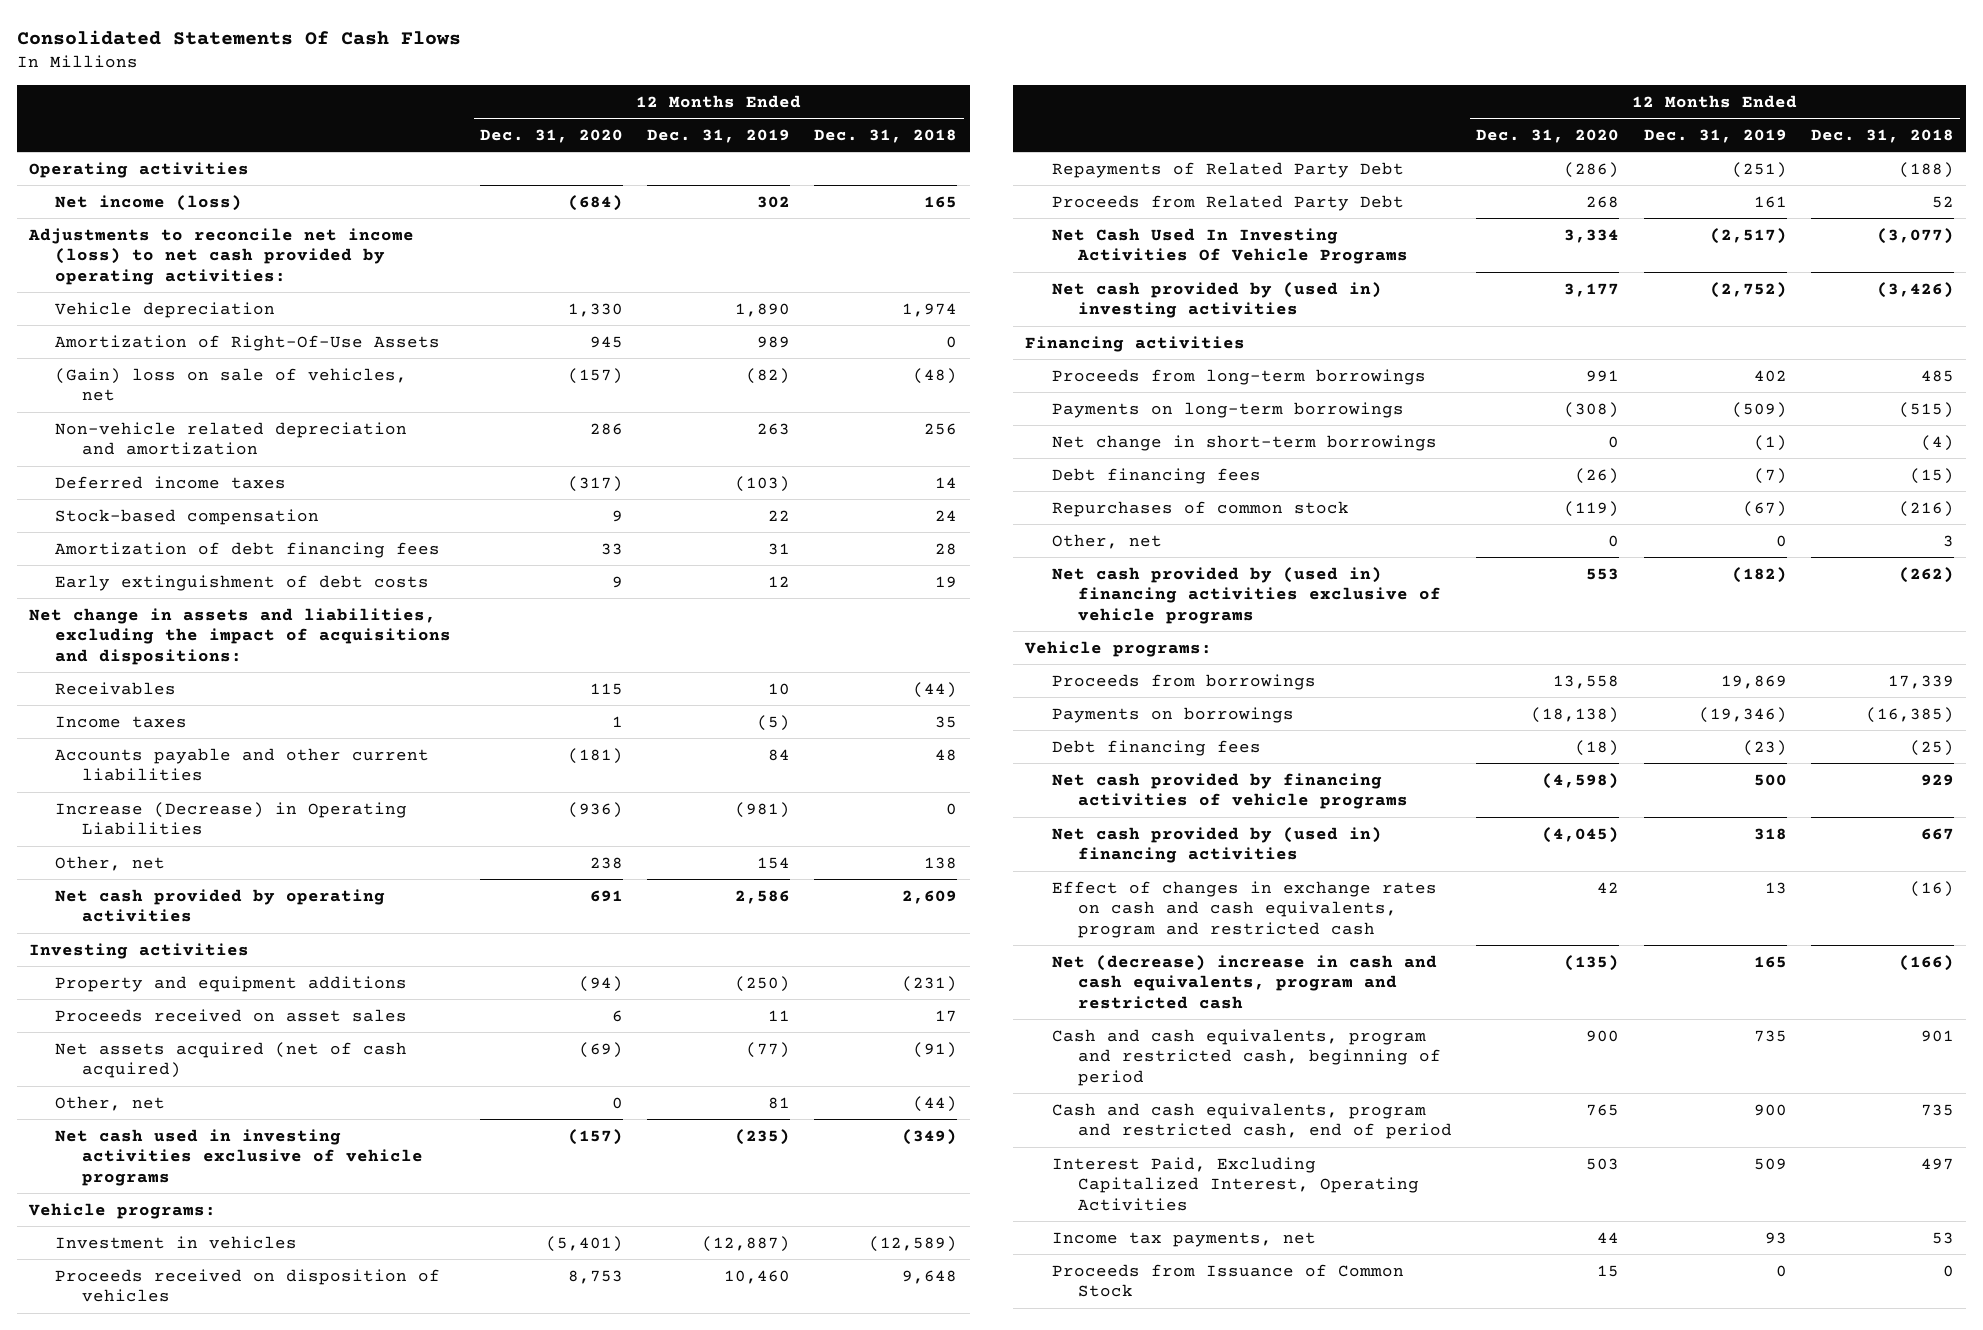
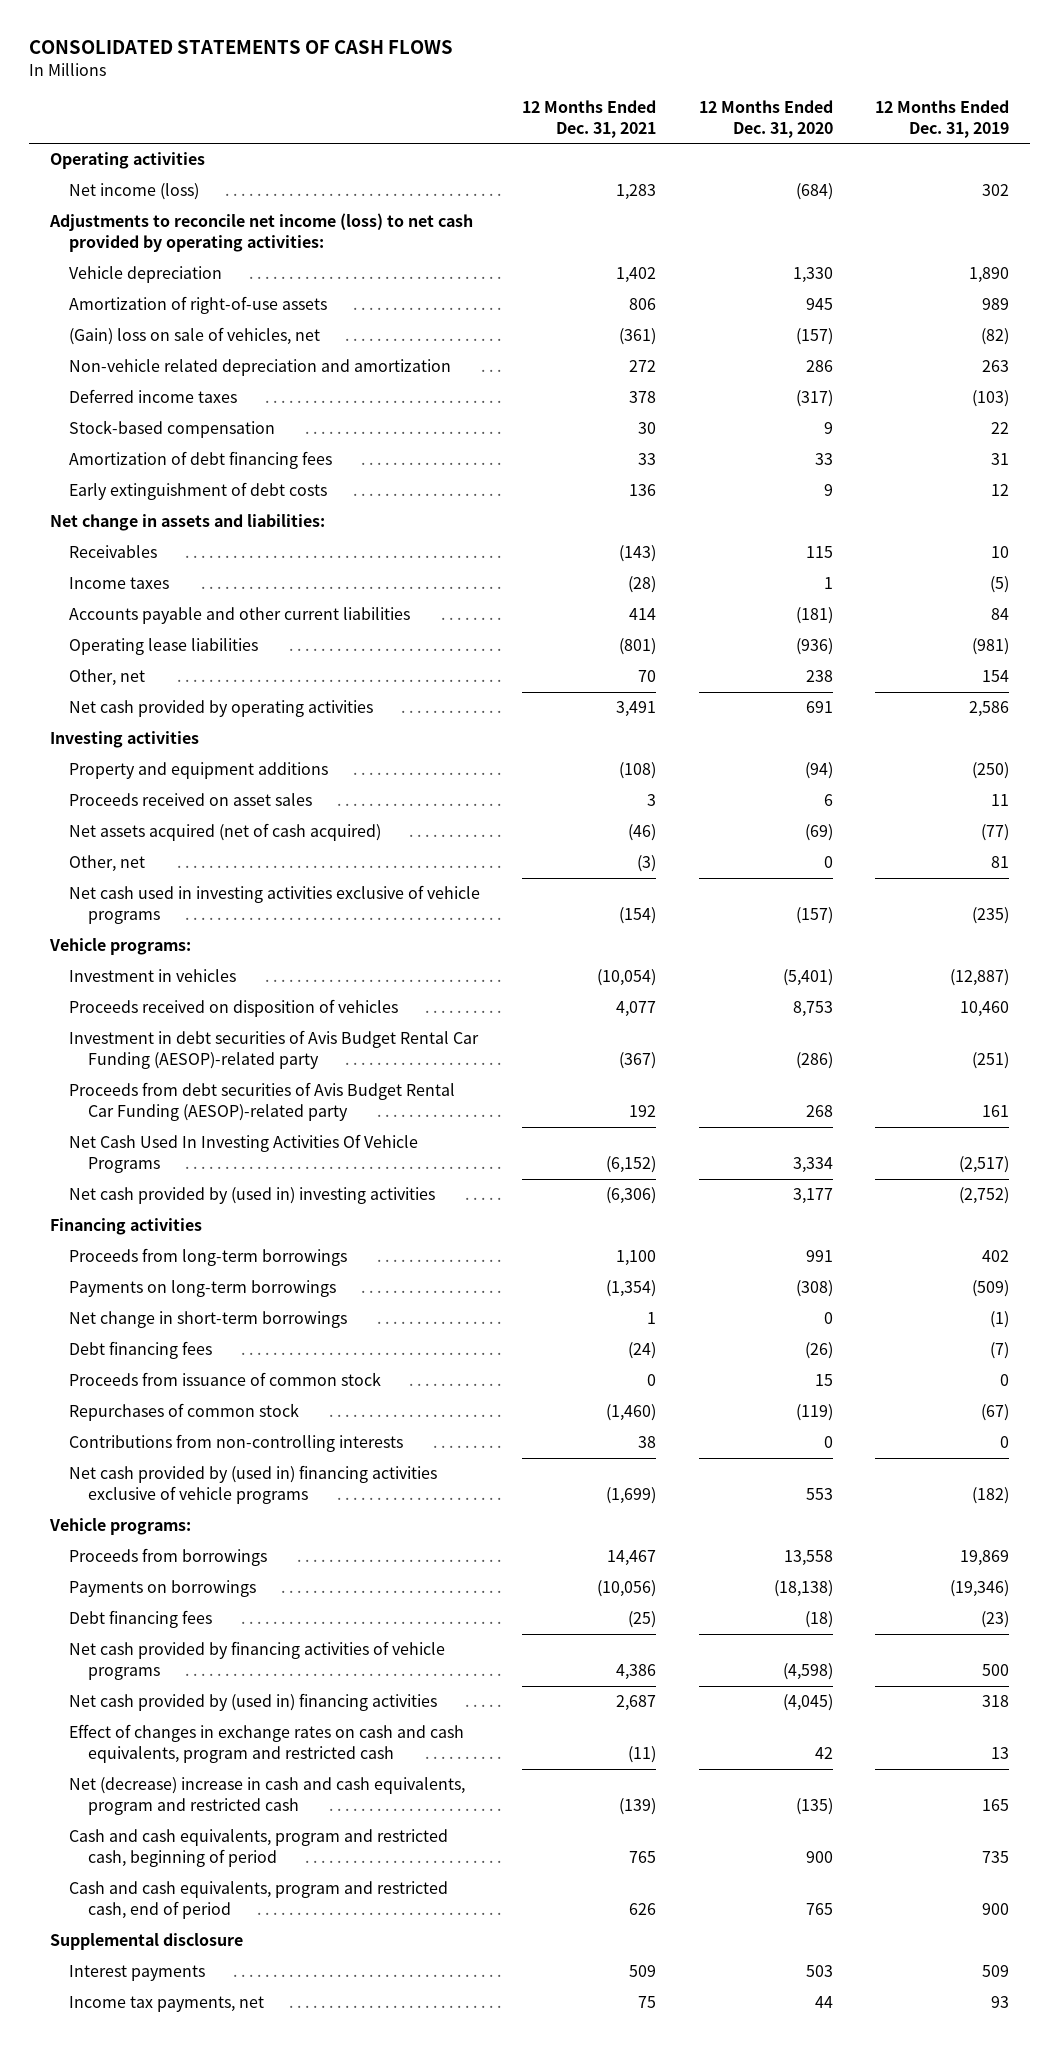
- Consolidated Statements Of Cash Flows
+ CONSOLIDATED STATEMENTS OF CASH FLOWS
- | 12 Months Ended Dec. 31, 2020 | 12 Months Ended Dec. 31, 2019 | 12 Months Ended Dec. 31, 2018
+ | 12 Months Ended Dec. 31, 2021 | 12 Months Ended Dec. 31, 2020 | 12 Months Ended Dec. 31, 2019
- Amortization of Right-Of-Use Assets | 945 | 989 | 0
+ Amortization of right-of-use assets | 806 | 945 | 989
- Net change in assets and liabilities, excluding the impact of acquisitions and dispositions:
+ Net change in assets and liabilities:
- Increase (Decrease) in Operating Liabilities | (936) | (981) | 0
+ Operating lease liabilities | (801) | (936) | (981)
- Repayments of Related Party Debt | (286) | (251) | (188)
- Proceeds from Related Party Debt | 268 | 161 | 52
+ Investment in debt securities of Avis Budget Rental Car Funding (AESOP)-related party | (367) | (286) | (251)
+ Proceeds from debt securities of Avis Budget Rental Car Funding (AESOP)-related party | 192 | 268 | 161
+ Proceeds from issuance of common stock | 0 | 15 | 0
- Other, net | 0 | 0 | 3
+ Contributions from non-controlling interests | 38 | 0 | 0
- Interest Paid, Excluding Capitalized Interest, Operating Activities | 503 | 509 | 497
+ Supplemental disclosure
+ Interest payments | 509 | 503 | 509
- Proceeds from Issuance of Common Stock | 15 | 0 | 0

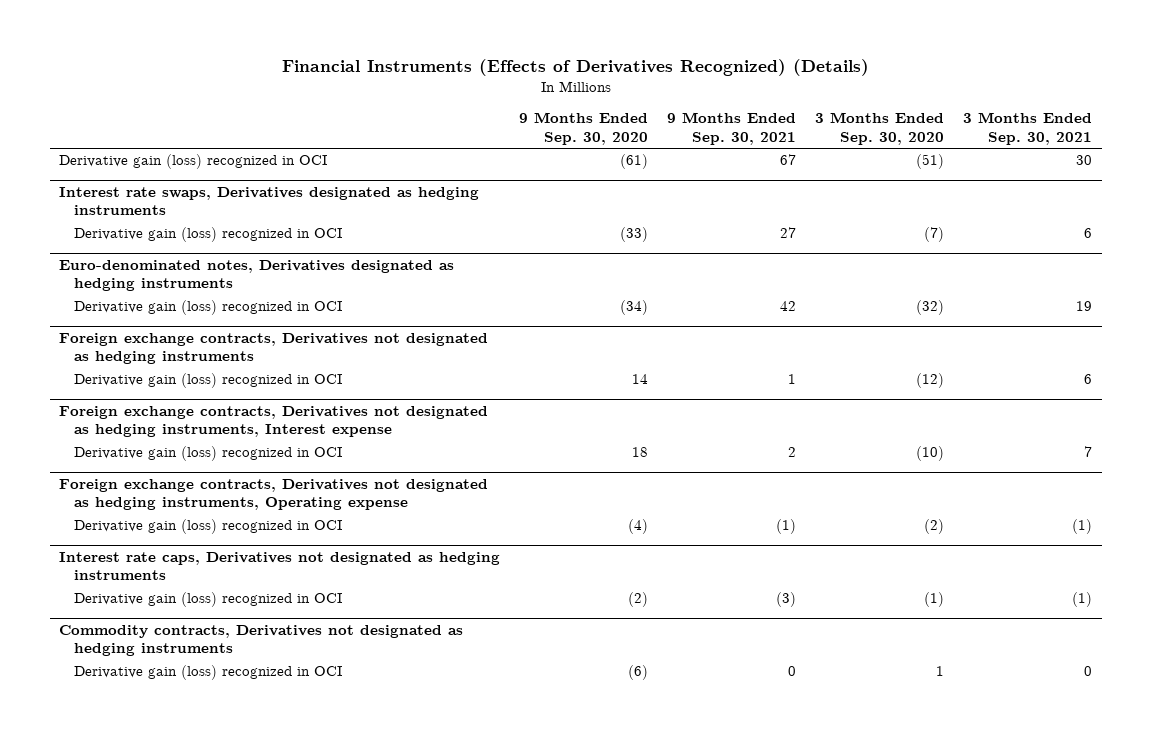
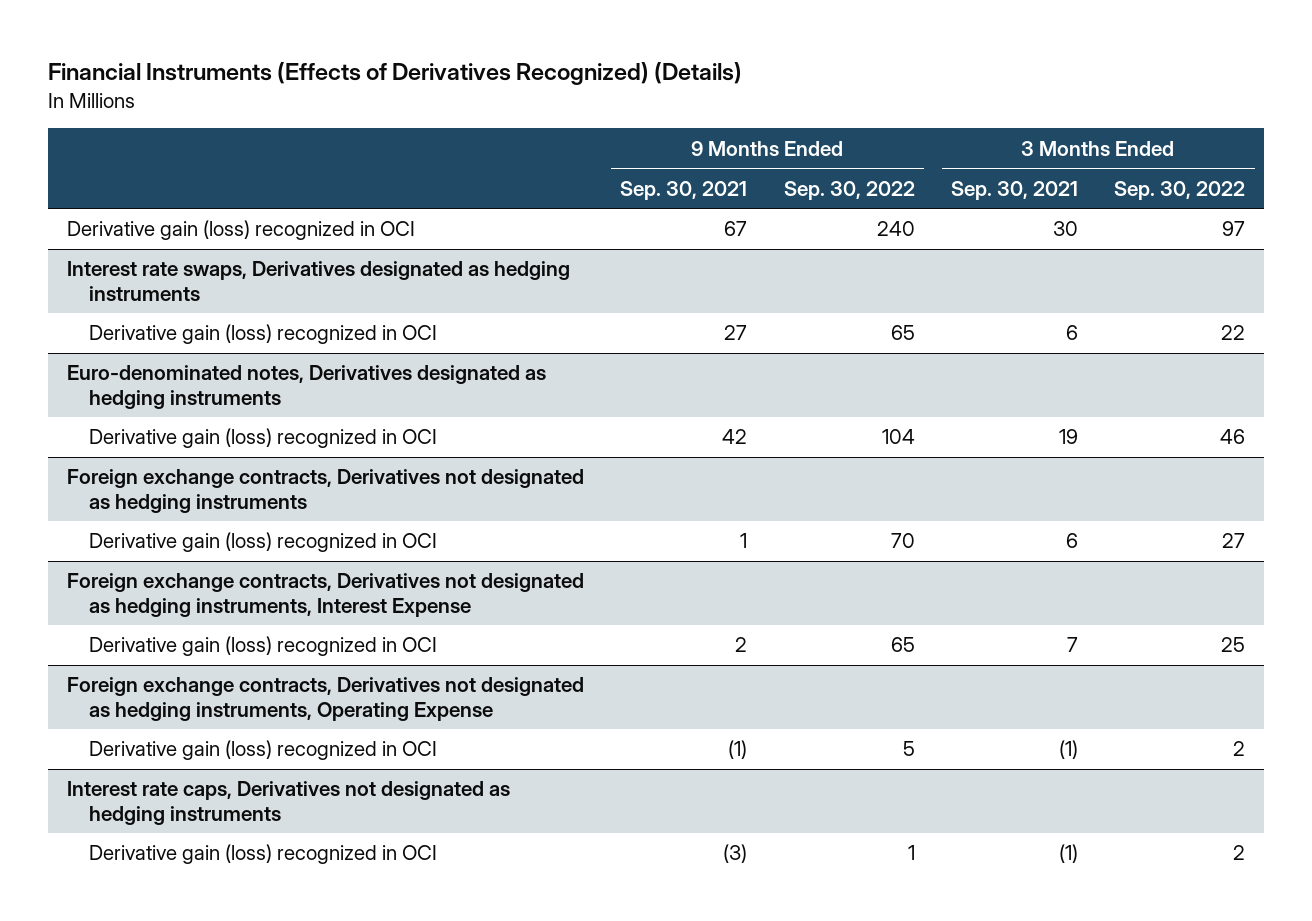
- | 9 Months Ended Sep. 30, 2020 | 9 Months Ended Sep. 30, 2021 | 3 Months Ended Sep. 30, 2020 | 3 Months Ended Sep. 30, 2021
+ | 9 Months Ended Sep. 30, 2021 | 9 Months Ended Sep. 30, 2022 | 3 Months Ended Sep. 30, 2021 | 3 Months Ended Sep. 30, 2022
- Foreign exchange contracts, Derivatives not designated as hedging instruments, Interest expense
+ Foreign exchange contracts, Derivatives not designated as hedging instruments, Interest Expense
- Foreign exchange contracts, Derivatives not designated as hedging instruments, Operating expense
+ Foreign exchange contracts, Derivatives not designated as hedging instruments, Operating Expense
- Commodity contracts, Derivatives not designated as hedging instruments
- Derivative gain (loss) recognized in OCI | (6) | 0 | 1 | 0

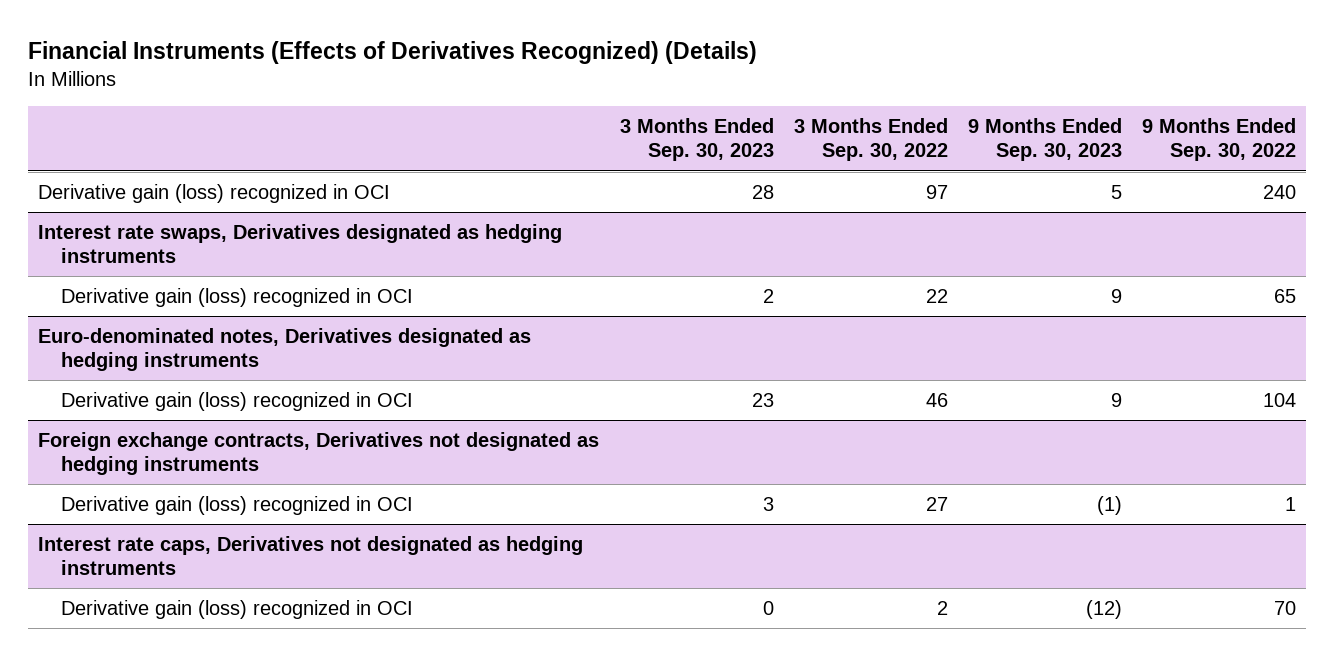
- | 9 Months Ended Sep. 30, 2021 | 9 Months Ended Sep. 30, 2022 | 3 Months Ended Sep. 30, 2021 | 3 Months Ended Sep. 30, 2022
+ | 3 Months Ended Sep. 30, 2023 | 3 Months Ended Sep. 30, 2022 | 9 Months Ended Sep. 30, 2023 | 9 Months Ended Sep. 30, 2022
@ Foreign exchange contracts, Derivatives not designated as hedging instruments
- Derivative gain (loss) recognized in OCI | 1 | 70 | 6 | 27
- Foreign exchange contracts, Derivatives not designated as hedging instruments, Interest Expense
- Derivative gain (loss) recognized in OCI | 2 | 65 | 7 | 25
- Foreign exchange contracts, Derivatives not designated as hedging instruments, Operating Expense
- Derivative gain (loss) recognized in OCI | (1) | 5 | (1) | 2
@ Foreign exchange contracts, Derivatives not designated as hedging instruments
+ Derivative gain (loss) recognized in OCI | 3 | 27 | (1) | 1
@ Interest rate caps, Derivatives not designated as hedging instruments
- Derivative gain (loss) recognized in OCI | (3) | 1 | (1) | 2
+ Derivative gain (loss) recognized in OCI | 0 | 2 | (12) | 70

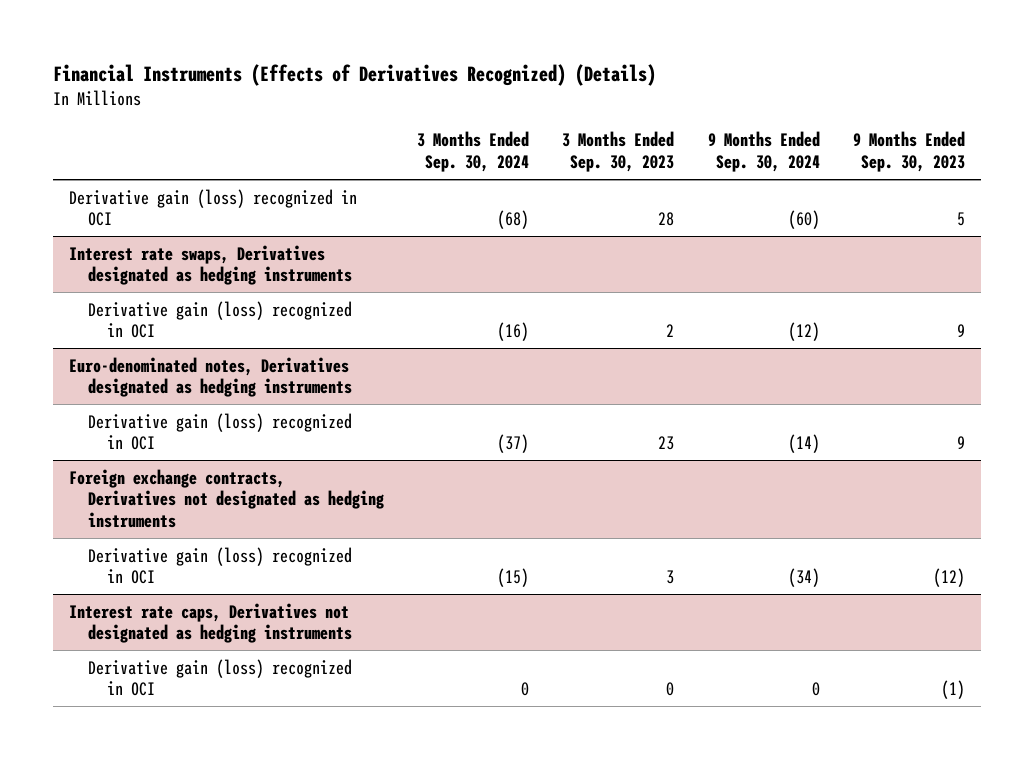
- | 3 Months Ended Sep. 30, 2023 | 3 Months Ended Sep. 30, 2022 | 9 Months Ended Sep. 30, 2023 | 9 Months Ended Sep. 30, 2022
+ | 3 Months Ended Sep. 30, 2024 | 3 Months Ended Sep. 30, 2023 | 9 Months Ended Sep. 30, 2024 | 9 Months Ended Sep. 30, 2023
@ Foreign exchange contracts, Derivatives not designated as hedging instruments
- Derivative gain (loss) recognized in OCI | 3 | 27 | (1) | 1
+ Derivative gain (loss) recognized in OCI | (15) | 3 | (34) | (12)
@ Interest rate caps, Derivatives not designated as hedging instruments
- Derivative gain (loss) recognized in OCI | 0 | 2 | (12) | 70
+ Derivative gain (loss) recognized in OCI | 0 | 0 | 0 | (1)

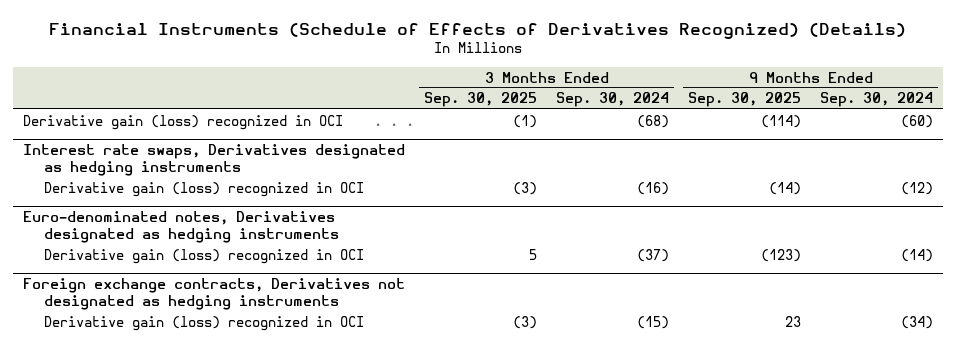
- Financial Instruments (Effects of Derivatives Recognized) (Details)
+ Financial Instruments (Schedule of Effects of Derivatives Recognized) (Details)
- | 3 Months Ended Sep. 30, 2024 | 3 Months Ended Sep. 30, 2023 | 9 Months Ended Sep. 30, 2024 | 9 Months Ended Sep. 30, 2023
+ | 3 Months Ended Sep. 30, 2025 | 3 Months Ended Sep. 30, 2024 | 9 Months Ended Sep. 30, 2025 | 9 Months Ended Sep. 30, 2024
- Interest rate caps, Derivatives not designated as hedging instruments
- Derivative gain (loss) recognized in OCI | 0 | 0 | 0 | (1)

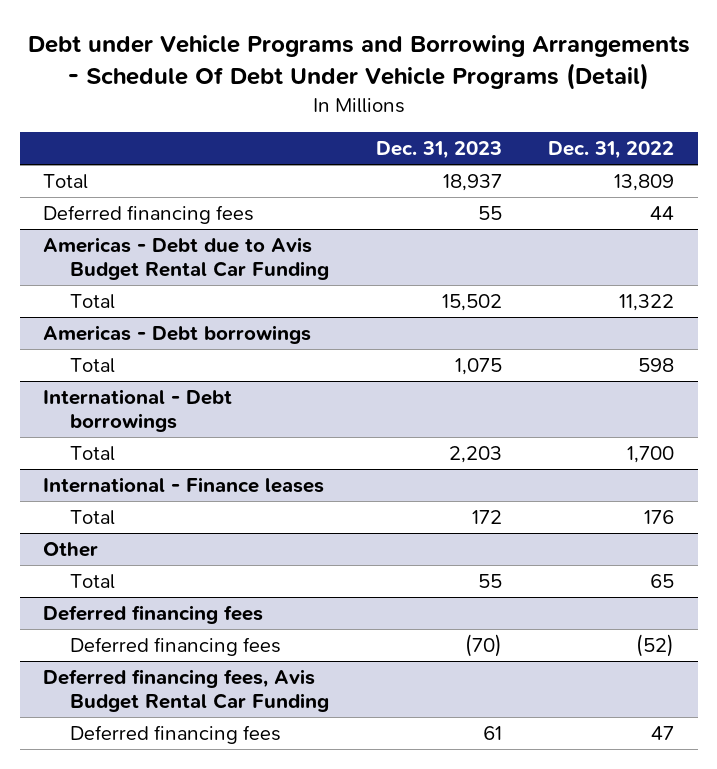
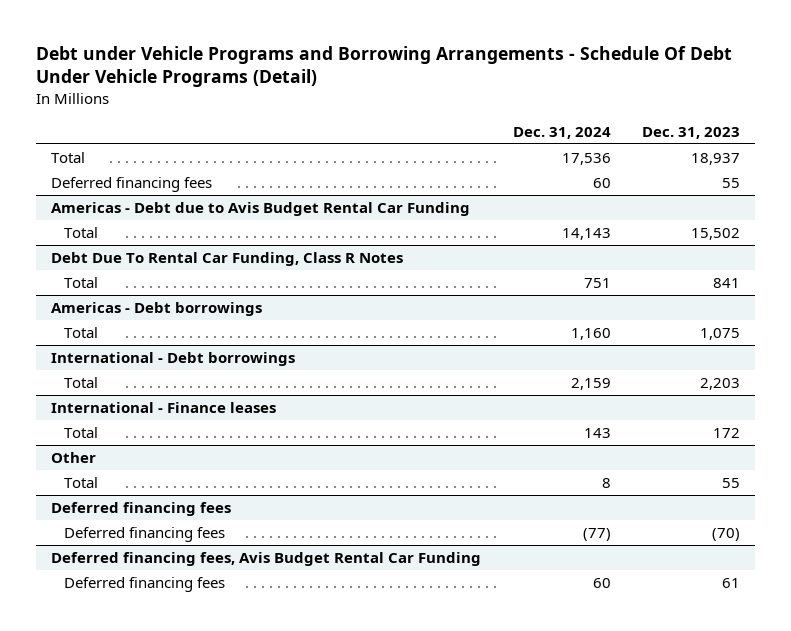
- | Dec. 31, 2023 | Dec. 31, 2022
+ | Dec. 31, 2024 | Dec. 31, 2023
+ Debt Due To Rental Car Funding, Class R Notes
+ Total | 751 | 841

